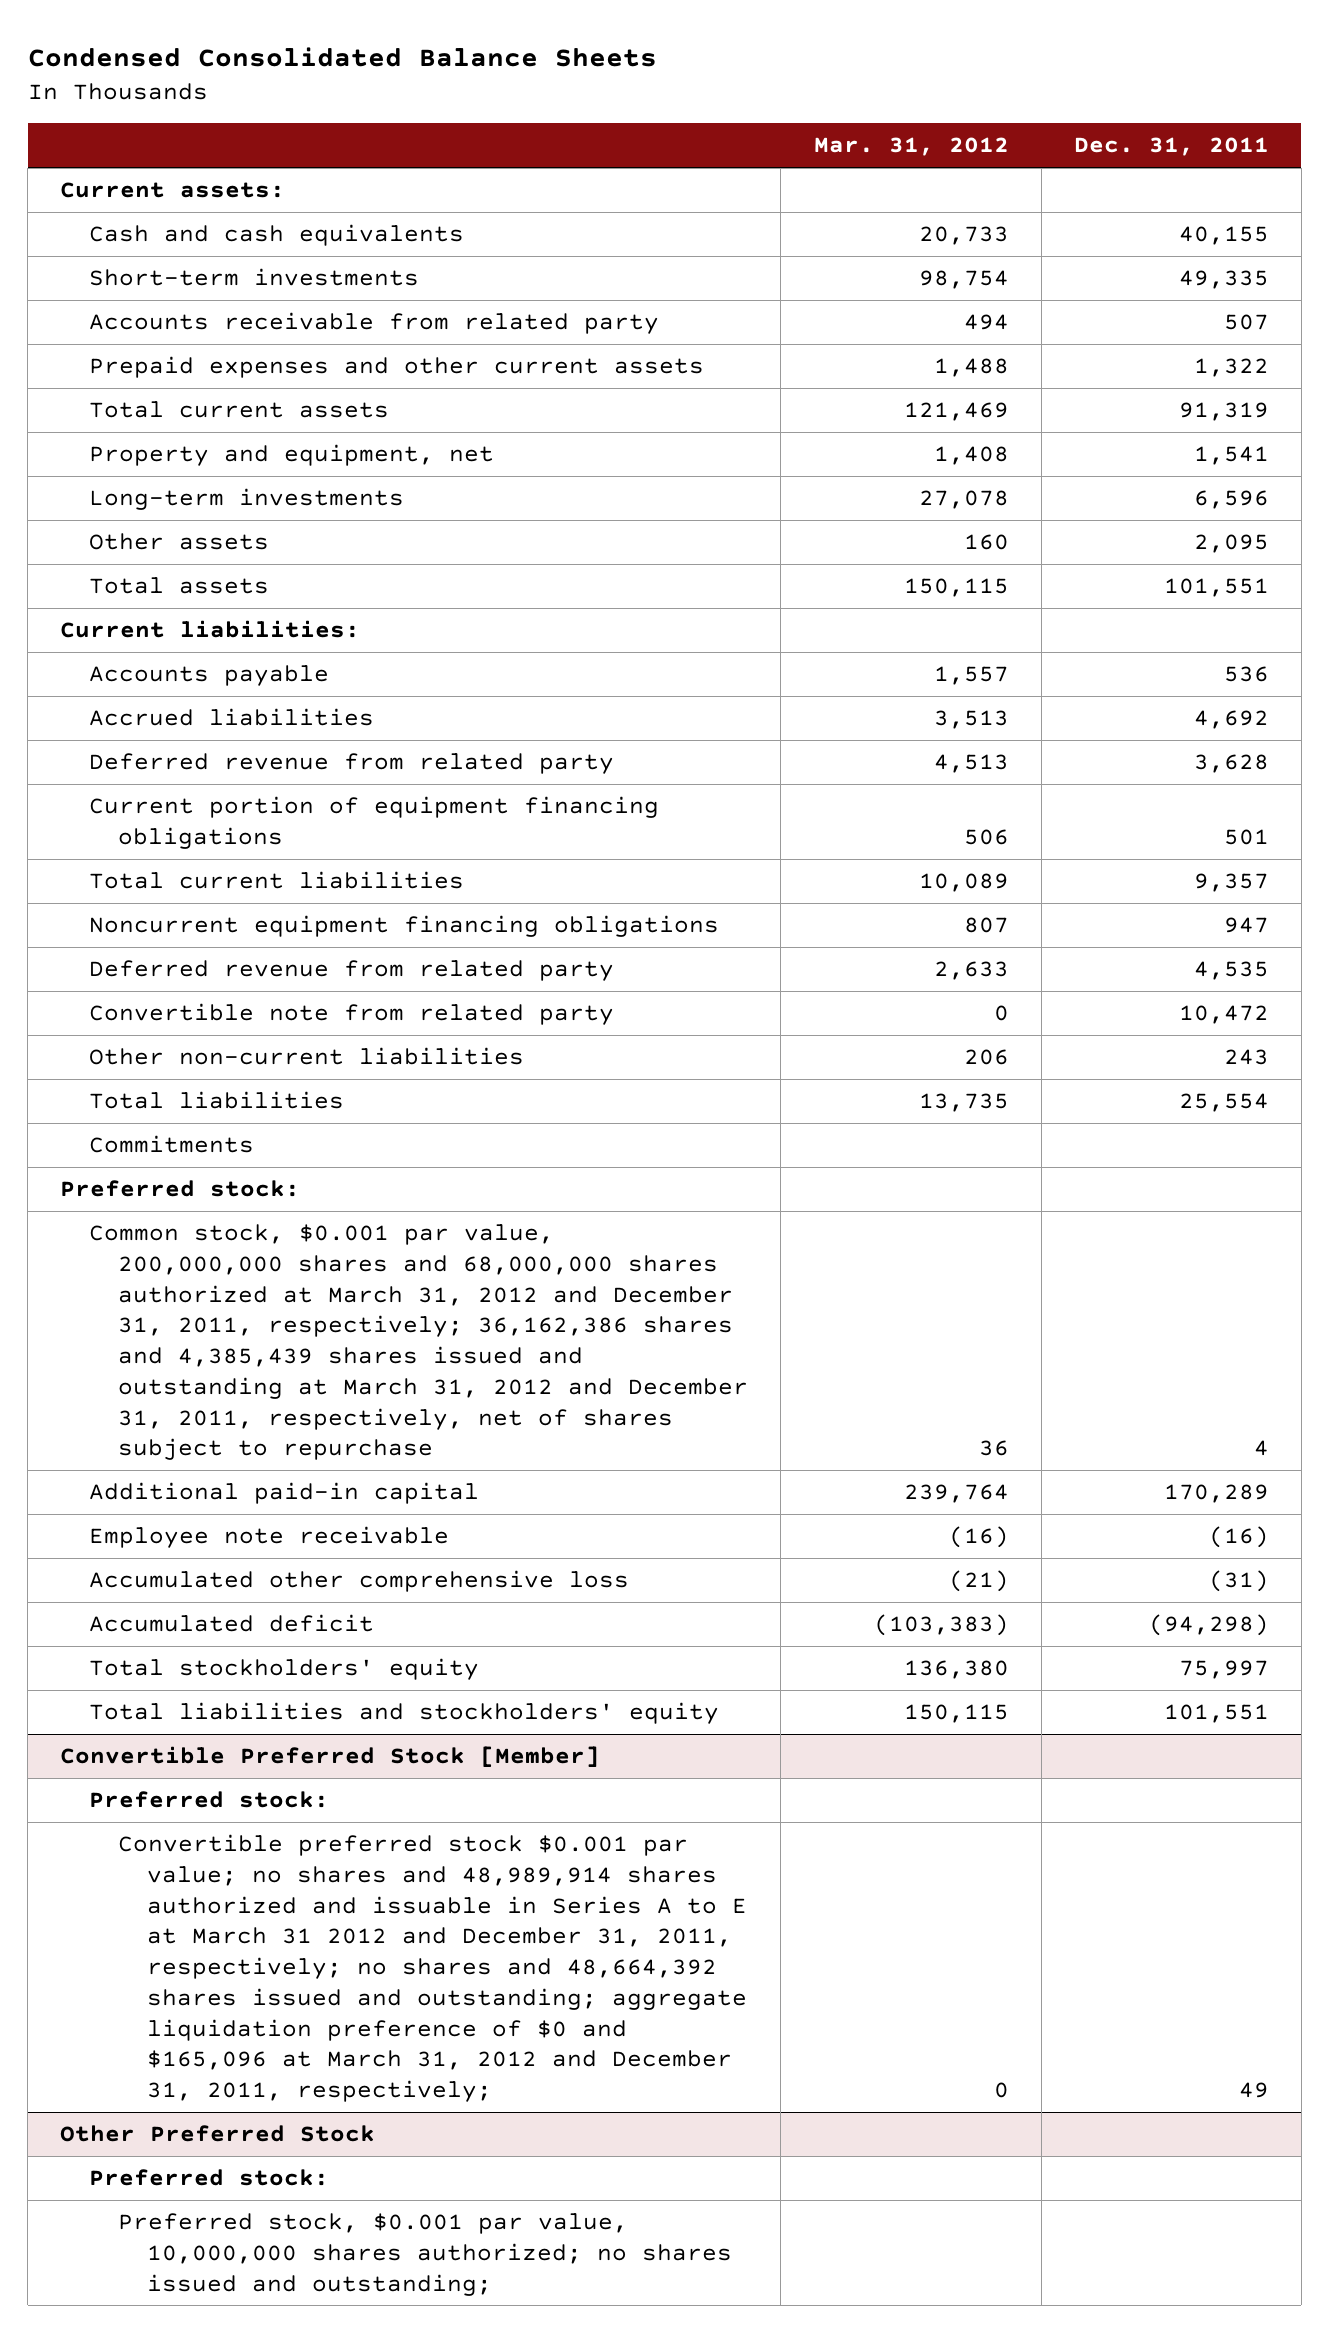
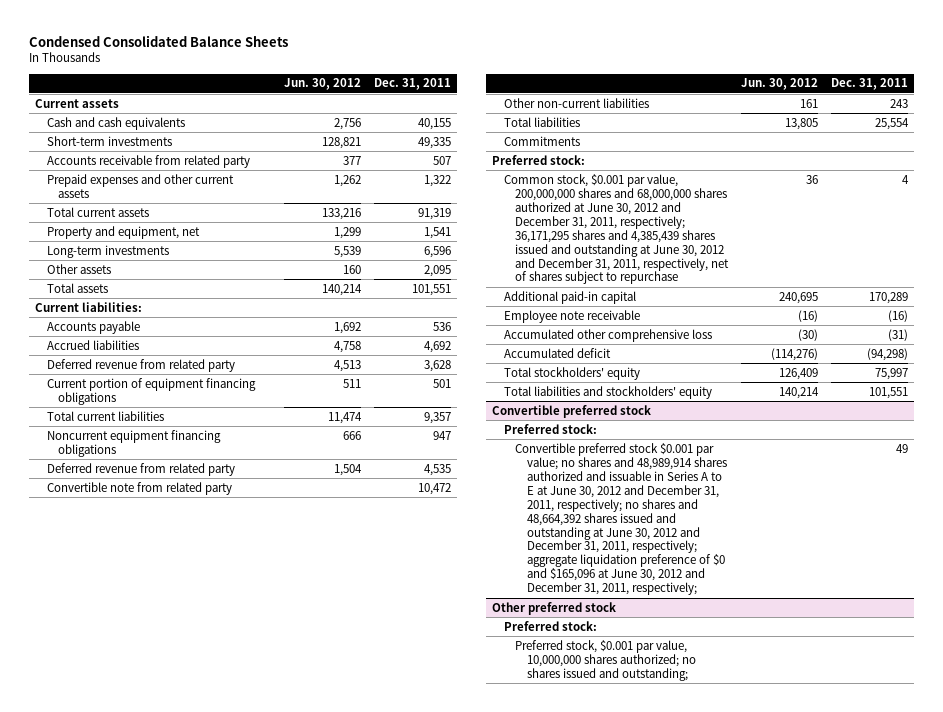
- | Mar. 31, 2012 | Dec. 31, 2011
+ | Jun. 30, 2012 | Dec. 31, 2011
- Current assets:
+ Current assets
- Common stock, $0.001 par value, 200,000,000 shares and 68,000,000 shares authorized at March 31, 2012 and December 31, 2011, respectively; 36,162,386 shares and 4,385,439 shares issued and outstanding at March 31, 2012 and December 31, 2011, respectively, net of shares subject to repurchase | 36 | 4
+ Common stock, $0.001 par value, 200,000,000 shares and 68,000,000 shares authorized at June 30, 2012 and December 31, 2011, respectively; 36,171,295 shares and 4,385,439 shares issued and outstanding at June 30, 2012 and December 31, 2011, respectively, net of shares subject to repurchase | 36 | 4
- Convertible Preferred Stock [Member]
+ Convertible preferred stock
- Convertible preferred stock $0.001 par value; no shares and 48,989,914 shares authorized and issuable in Series A to E at March 31 2012 and December 31, 2011, respectively; no shares and 48,664,392 shares issued and outstanding; aggregate liquidation preference of $0 and $165,096 at March 31, 2012 and December 31, 2011, respectively; | 0 | 49
- Other Preferred Stock
+ Convertible preferred stock $0.001 par value; no shares and 48,989,914 shares authorized and issuable in Series A to E at June 30, 2012 and December 31, 2011, respectively; no shares and 48,664,392 shares issued and outstanding at June 30, 2012 and December 31, 2011, respectively; aggregate liquidation preference of $0 and $165,096 at June 30, 2012 and December 31, 2011, respectively; | | 49
+ Other preferred stock

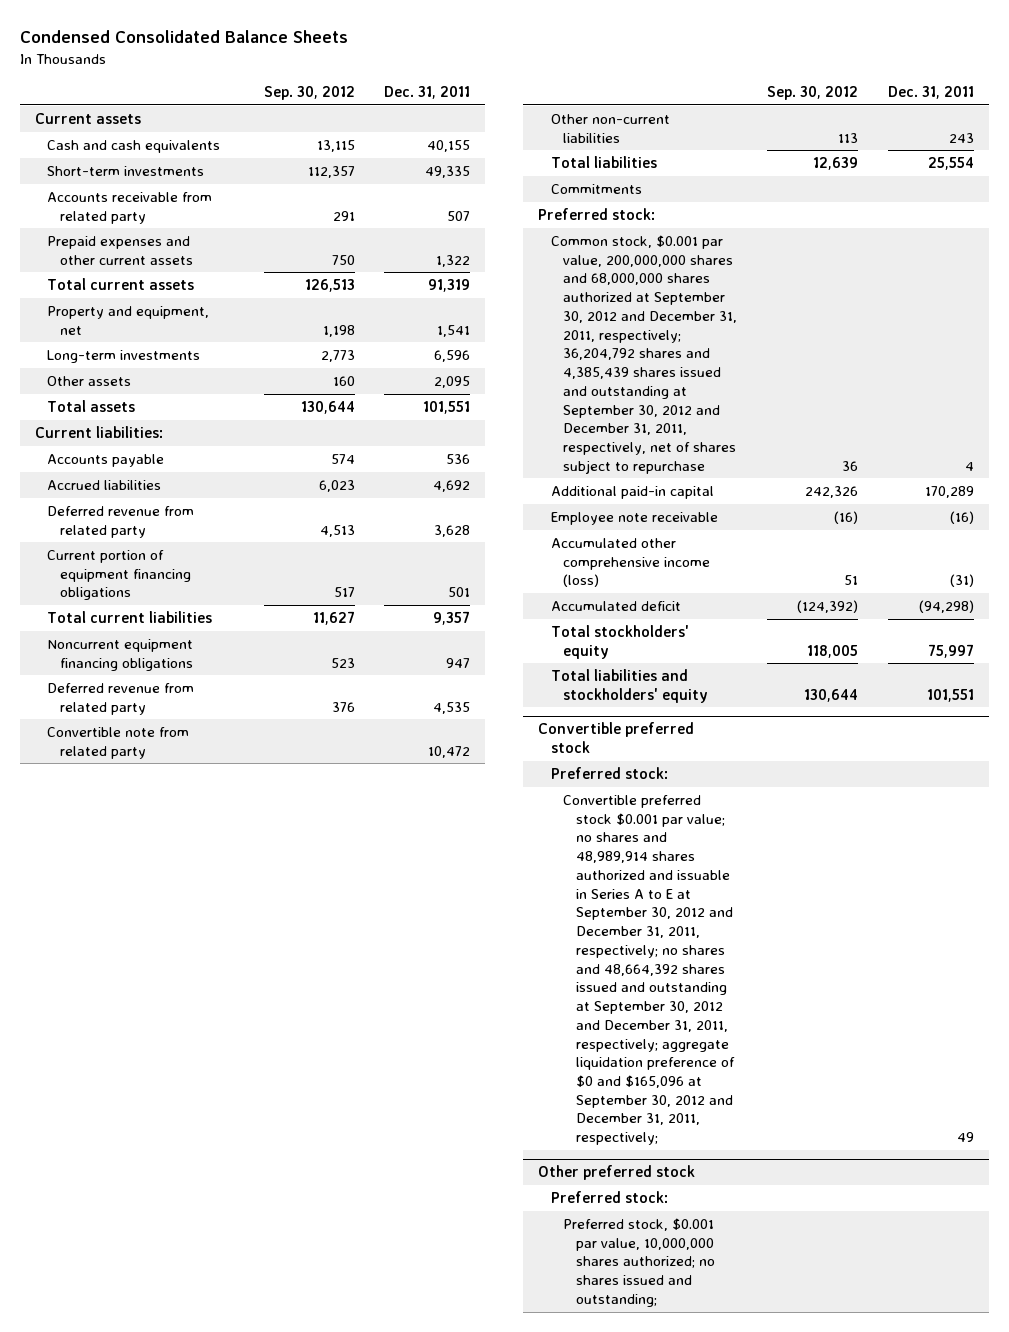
- | Jun. 30, 2012 | Dec. 31, 2011
+ | Sep. 30, 2012 | Dec. 31, 2011
- Common stock, $0.001 par value, 200,000,000 shares and 68,000,000 shares authorized at June 30, 2012 and December 31, 2011, respectively; 36,171,295 shares and 4,385,439 shares issued and outstanding at June 30, 2012 and December 31, 2011, respectively, net of shares subject to repurchase | 36 | 4
+ Common stock, $0.001 par value, 200,000,000 shares and 68,000,000 shares authorized at September 30, 2012 and December 31, 2011, respectively; 36,204,792 shares and 4,385,439 shares issued and outstanding at September 30, 2012 and December 31, 2011, respectively, net of shares subject to repurchase | 36 | 4
- Accumulated other comprehensive loss | (30) | (31)
+ Accumulated other comprehensive income (loss) | 51 | (31)
@ Convertible preferred stock
- Convertible preferred stock $0.001 par value; no shares and 48,989,914 shares authorized and issuable in Series A to E at June 30, 2012 and December 31, 2011, respectively; no shares and 48,664,392 shares issued and outstanding at June 30, 2012 and December 31, 2011, respectively; aggregate liquidation preference of $0 and $165,096 at June 30, 2012 and December 31, 2011, respectively; | | 49
+ Convertible preferred stock $0.001 par value; no shares and 48,989,914 shares authorized and issuable in Series A to E at September 30, 2012 and December 31, 2011, respectively; no shares and 48,664,392 shares issued and outstanding at September 30, 2012 and December 31, 2011, respectively; aggregate liquidation preference of $0 and $165,096 at September 30, 2012 and December 31, 2011, respectively; | | 49

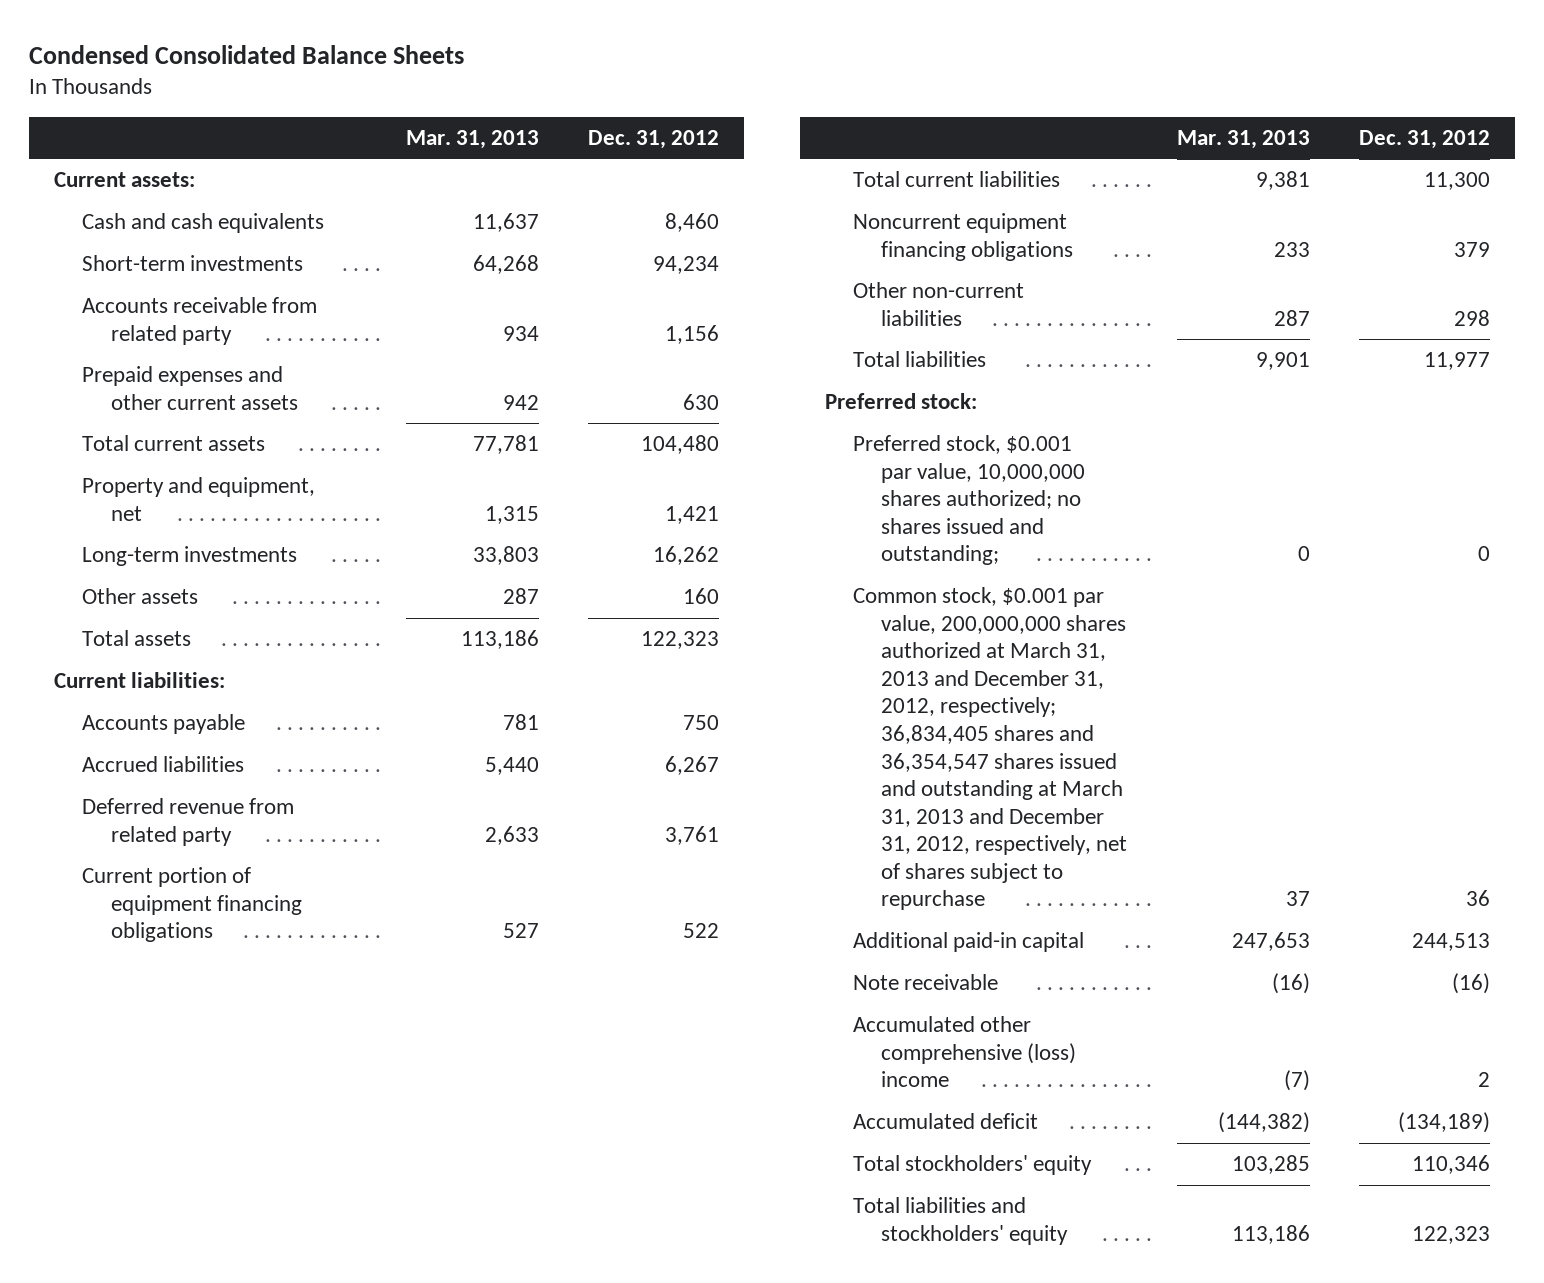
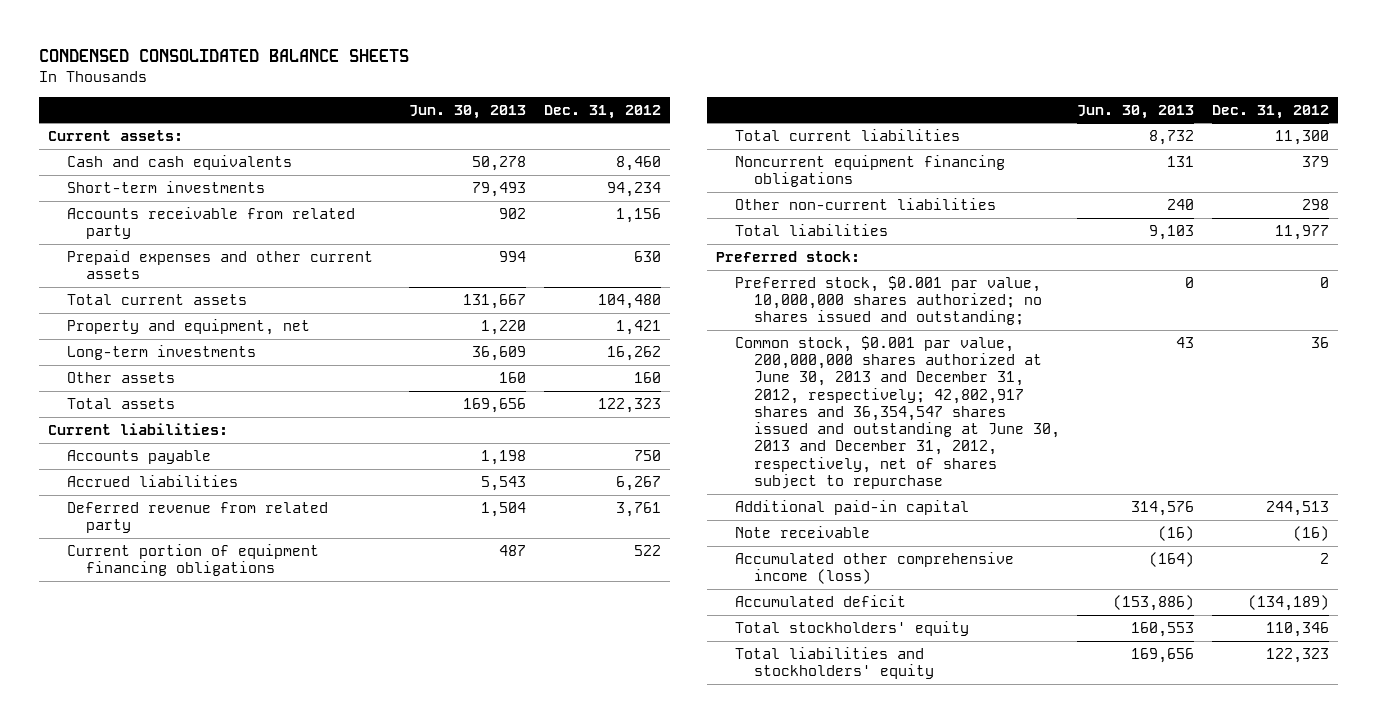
- Condensed Consolidated Balance Sheets
+ CONDENSED CONSOLIDATED BALANCE SHEETS
- | Mar. 31, 2013 | Dec. 31, 2012
+ | Jun. 30, 2013 | Dec. 31, 2012
- Common stock, $0.001 par value, 200,000,000 shares authorized at March 31, 2013 and December 31, 2012, respectively; 36,834,405 shares and 36,354,547 shares issued and outstanding at March 31, 2013 and December 31, 2012, respectively, net of shares subject to repurchase | 37 | 36
+ Common stock, $0.001 par value, 200,000,000 shares authorized at June 30, 2013 and December 31, 2012, respectively; 42,802,917 shares and 36,354,547 shares issued and outstanding at June 30, 2013 and December 31, 2012, respectively, net of shares subject to repurchase | 43 | 36
- Accumulated other comprehensive (loss) income | (7) | 2
+ Accumulated other comprehensive income (loss) | (164) | 2

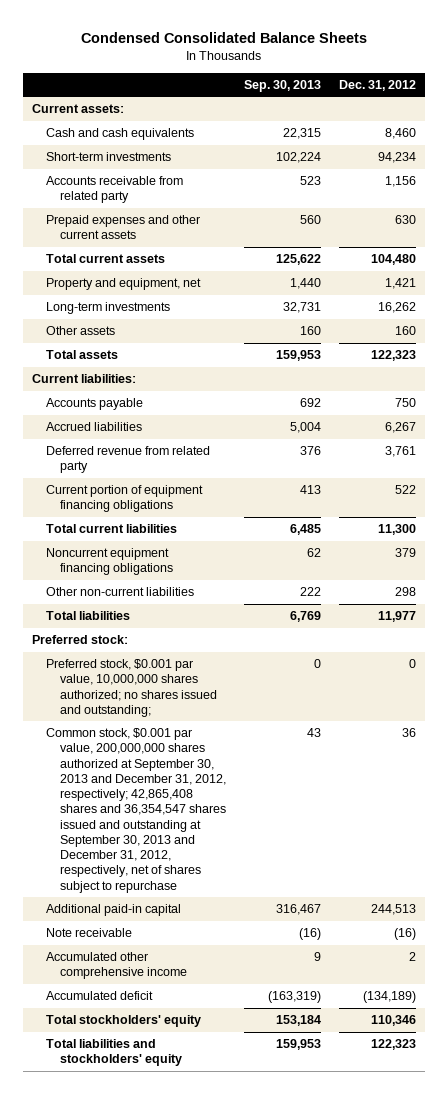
- CONDENSED CONSOLIDATED BALANCE SHEETS
+ Condensed Consolidated Balance Sheets
- | Jun. 30, 2013 | Dec. 31, 2012
+ | Sep. 30, 2013 | Dec. 31, 2012
- Common stock, $0.001 par value, 200,000,000 shares authorized at June 30, 2013 and December 31, 2012, respectively; 42,802,917 shares and 36,354,547 shares issued and outstanding at June 30, 2013 and December 31, 2012, respectively, net of shares subject to repurchase | 43 | 36
+ Common stock, $0.001 par value, 200,000,000 shares authorized at September 30, 2013 and December 31, 2012, respectively; 42,865,408 shares and 36,354,547 shares issued and outstanding at September 30, 2013 and December 31, 2012, respectively, net of shares subject to repurchase | 43 | 36
- Accumulated other comprehensive income (loss) | (164) | 2
+ Accumulated other comprehensive income | 9 | 2

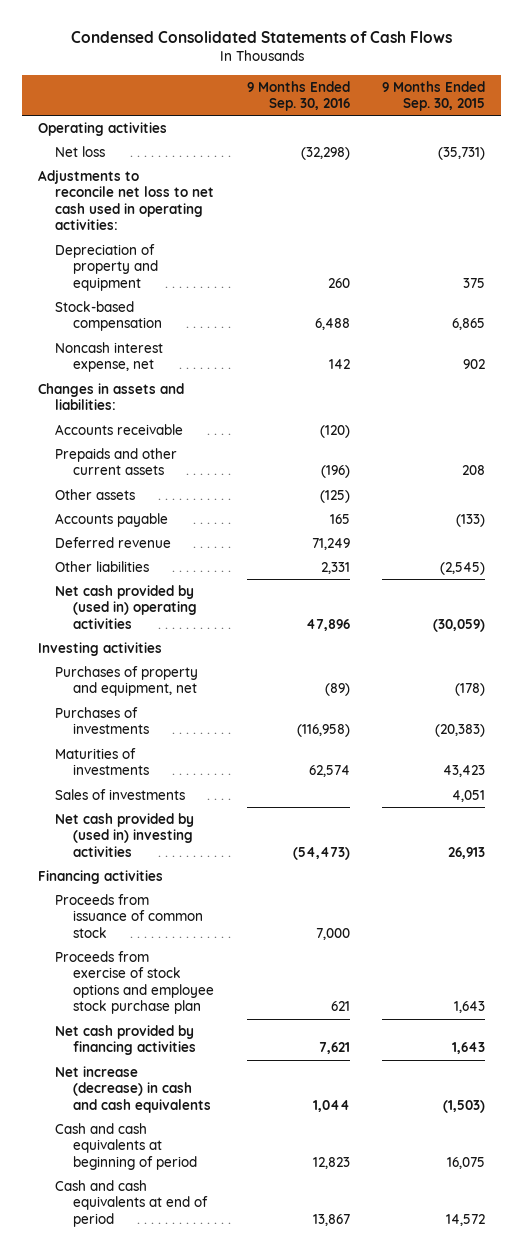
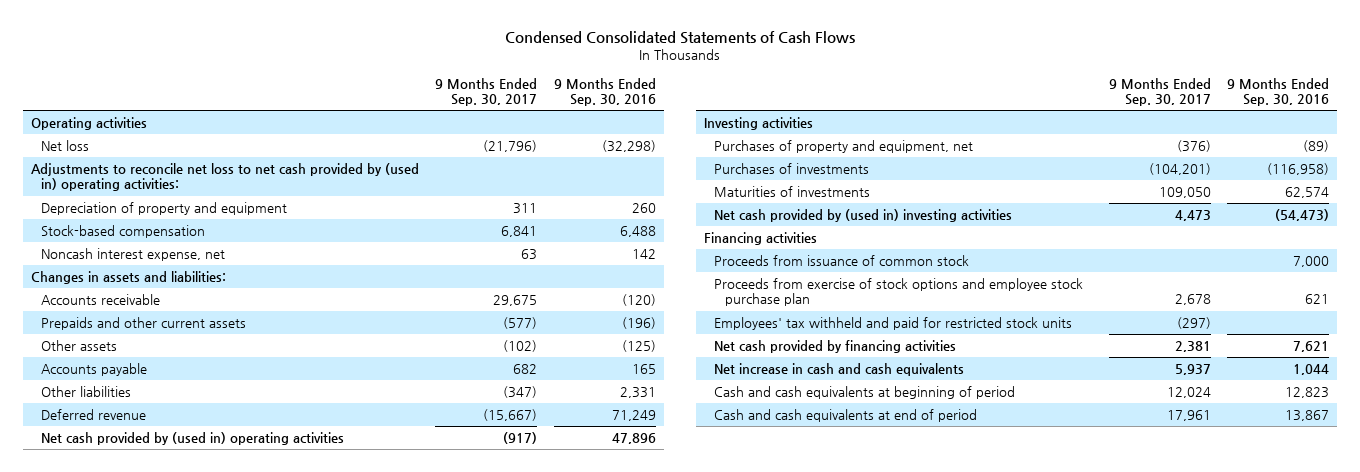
- | 9 Months Ended Sep. 30, 2016 | 9 Months Ended Sep. 30, 2015
+ | 9 Months Ended Sep. 30, 2017 | 9 Months Ended Sep. 30, 2016
- Adjustments to reconcile net loss to net cash used in operating activities:
+ Adjustments to reconcile net loss to net cash provided by (used in) operating activities:
moved down: Deferred revenue | (15,667) | 71,249
- Sales of investments | | 4,051
+ Employees' tax withheld and paid for restricted stock units | (297) |
- Net increase (decrease) in cash and cash equivalents | 1,044 | (1,503)
+ Net increase in cash and cash equivalents | 5,937 | 1,044

